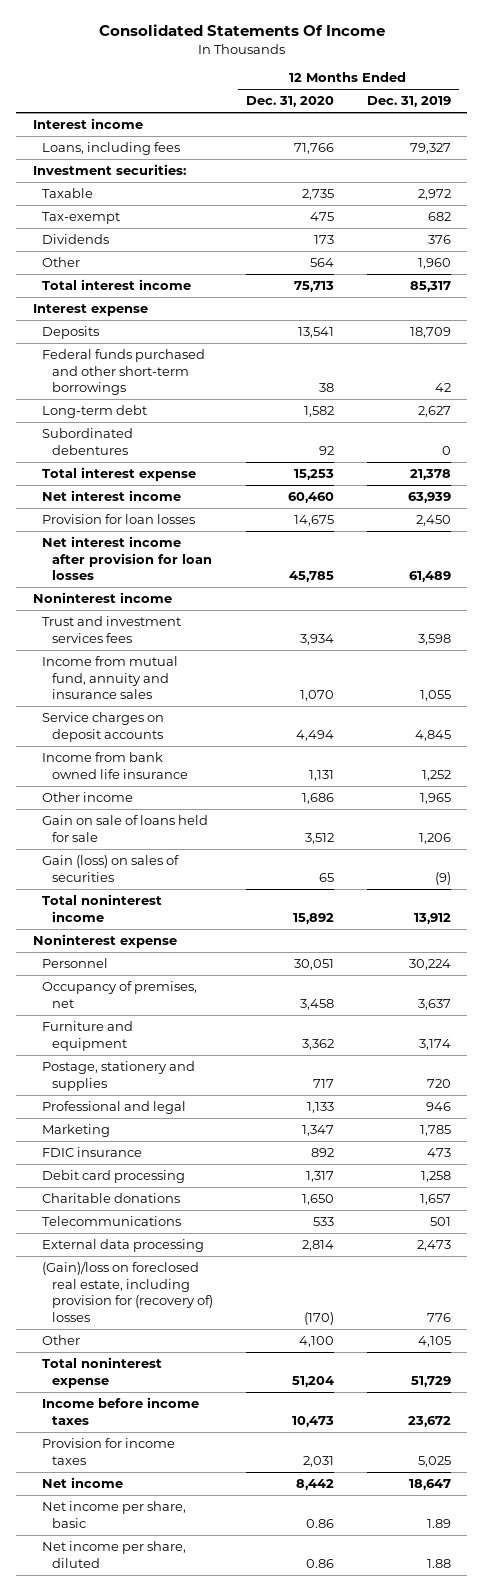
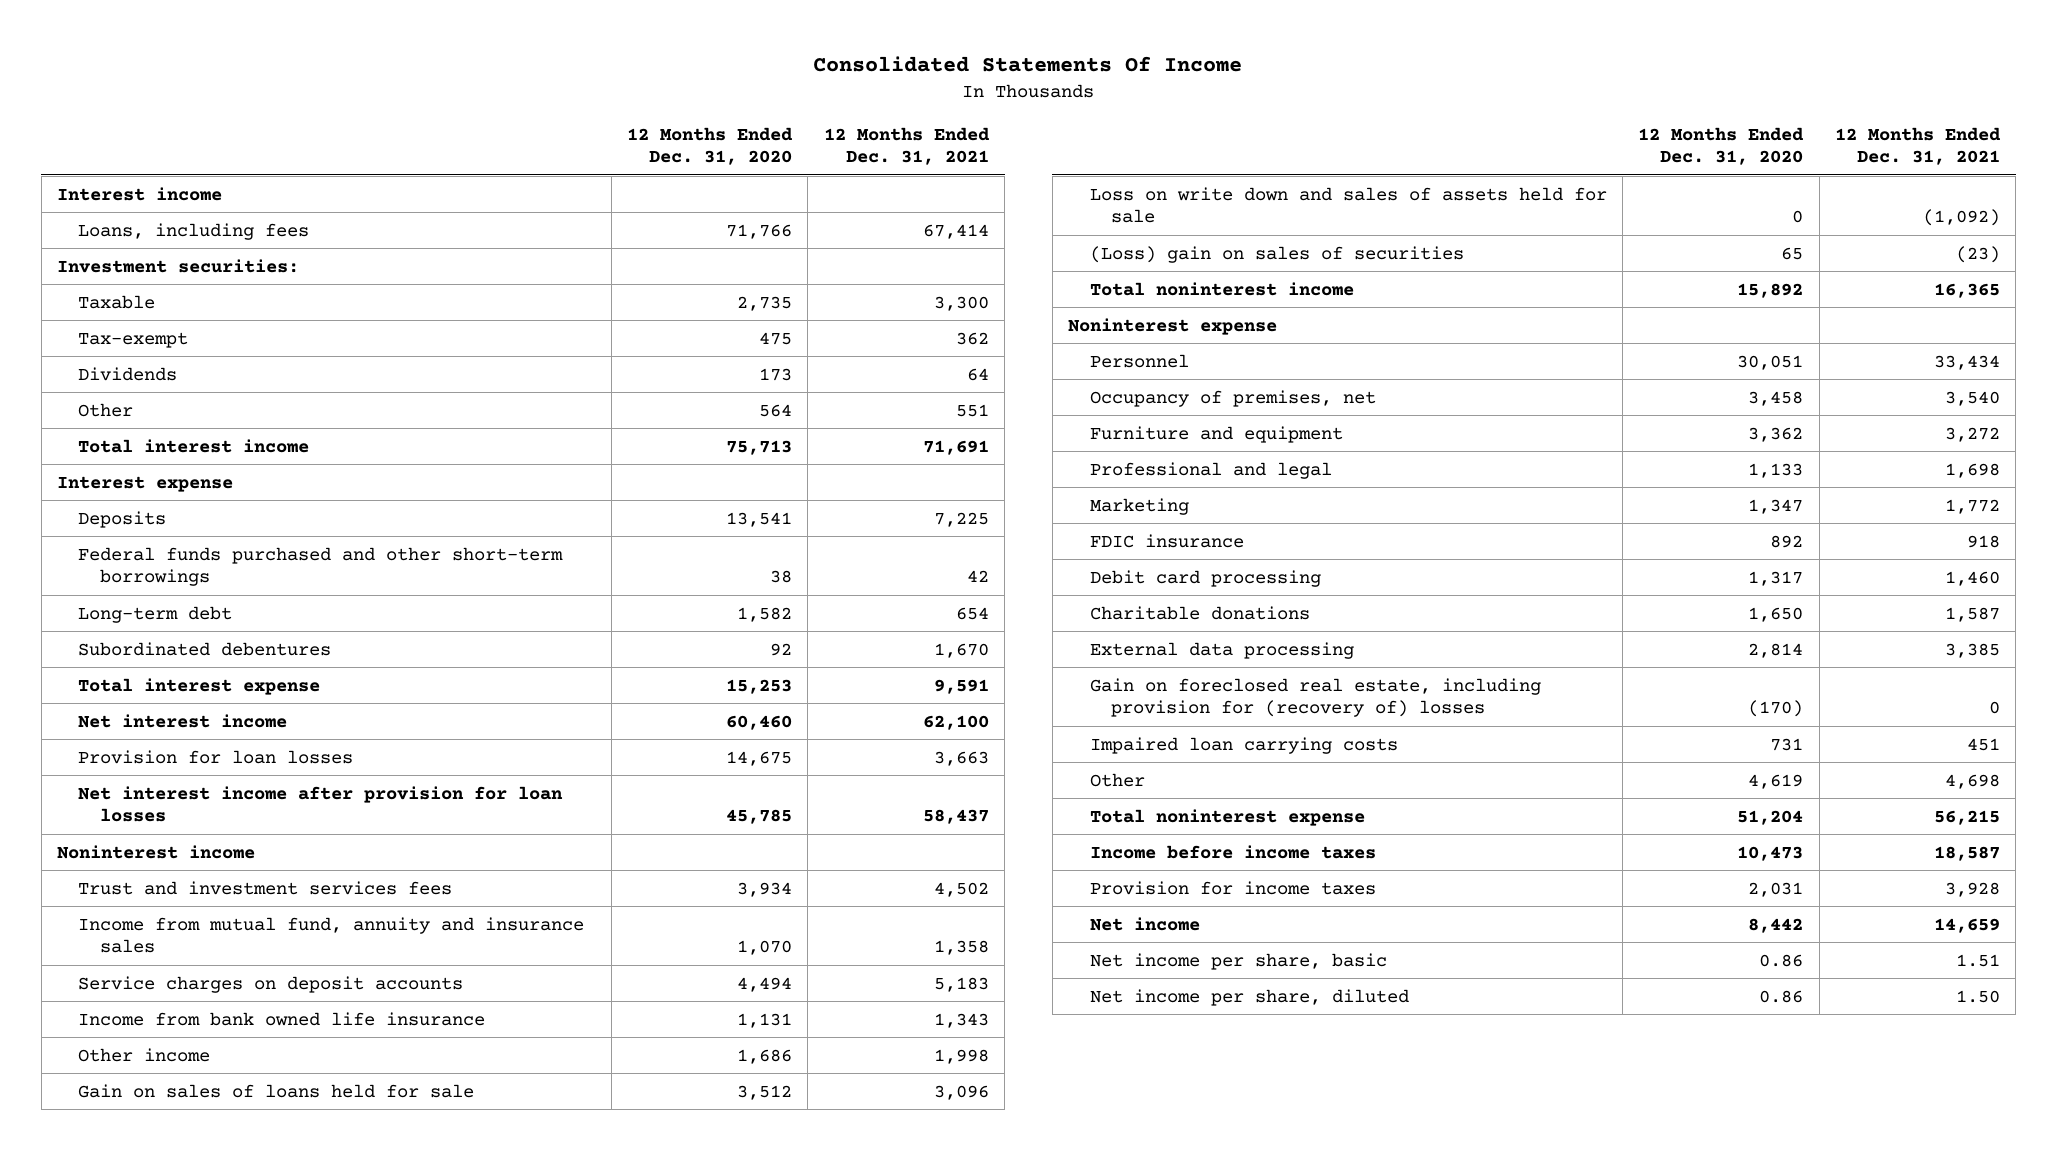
- | 12 Months Ended Dec. 31, 2020 | 12 Months Ended Dec. 31, 2019
+ | 12 Months Ended Dec. 31, 2020 | 12 Months Ended Dec. 31, 2021
- Gain on sale of loans held for sale | 3,512 | 1,206
- Gain (loss) on sales of securities | 65 | (9)
+ Gain on sales of loans held for sale | 3,512 | 3,096
+ Loss on write down and sales of assets held for sale | 0 | (1,092)
+ (Loss) gain on sales of securities | 65 | (23)
- Postage, stationery and supplies | 717 | 720
- Telecommunications | 533 | 501
- (Gain)/loss on foreclosed real estate, including provision for (recovery of) losses | (170) | 776
- Other | 4,100 | 4,105
+ Gain on foreclosed real estate, including provision for (recovery of) losses | (170) | 0
+ Impaired loan carrying costs | 731 | 451
+ Other | 4,619 | 4,698

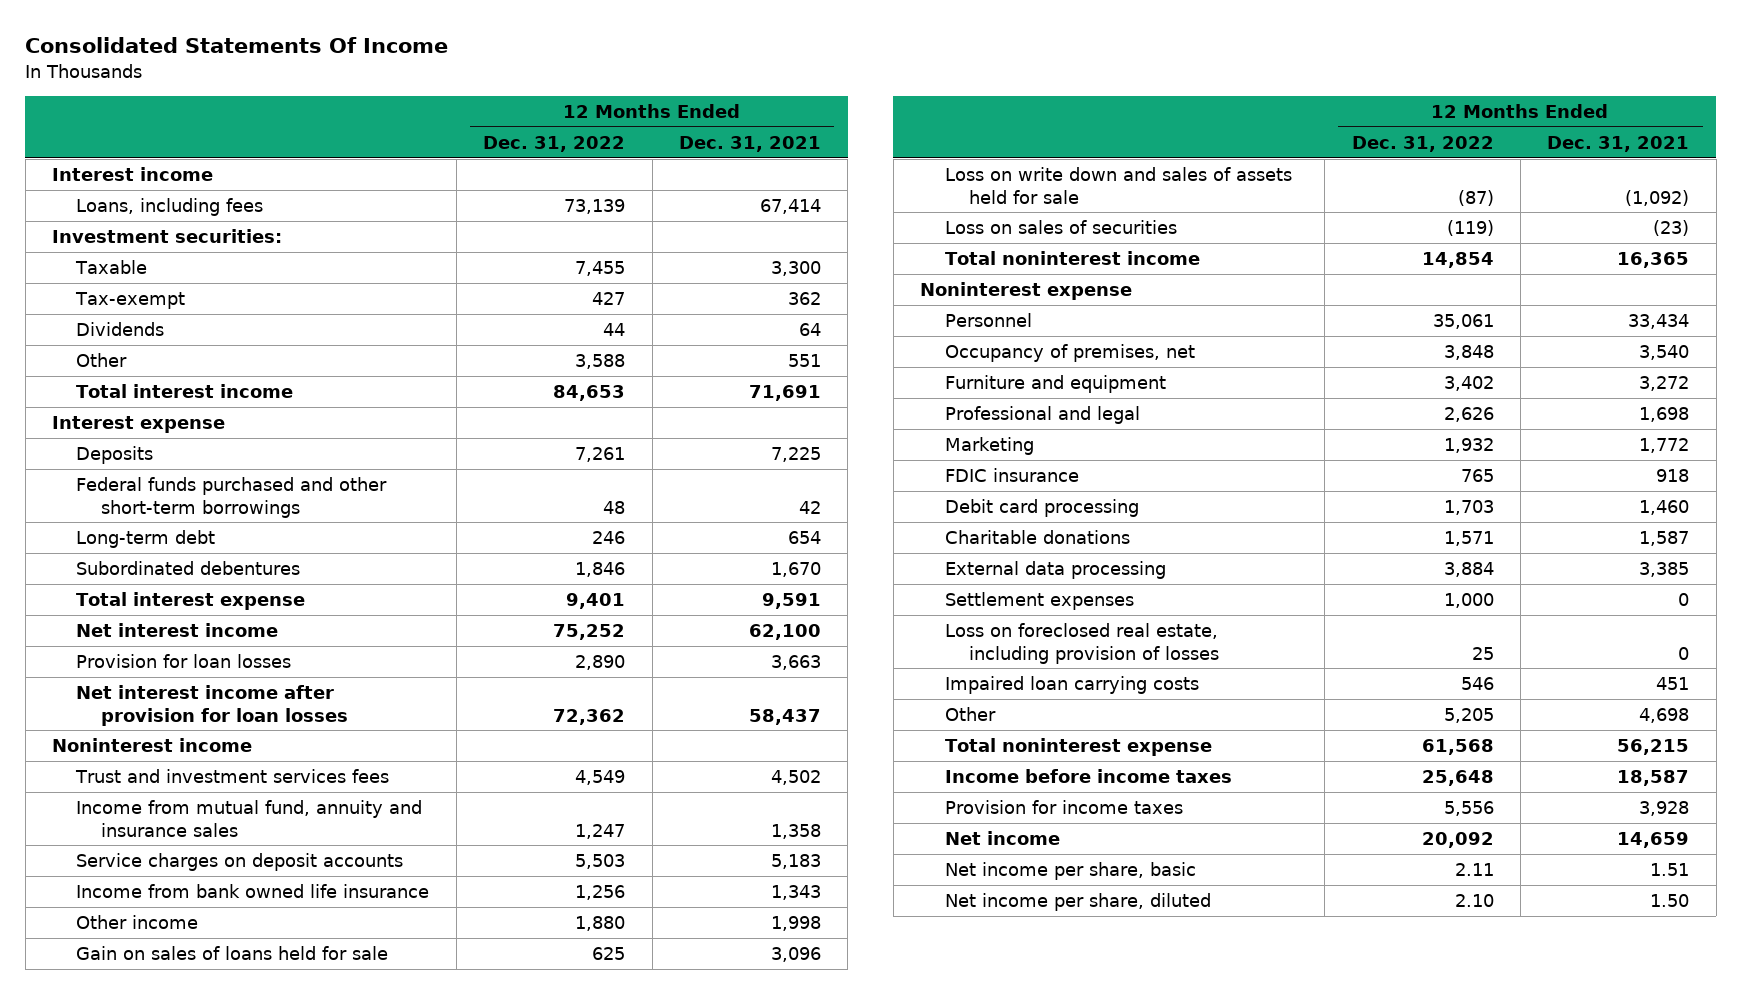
- | 12 Months Ended Dec. 31, 2020 | 12 Months Ended Dec. 31, 2021
+ | 12 Months Ended Dec. 31, 2022 | 12 Months Ended Dec. 31, 2021
- (Loss) gain on sales of securities | 65 | (23)
+ Loss on sales of securities | (119) | (23)
- Gain on foreclosed real estate, including provision for (recovery of) losses | (170) | 0
+ Settlement expenses | 1,000 | 0
+ Loss on foreclosed real estate, including provision of losses | 25 | 0

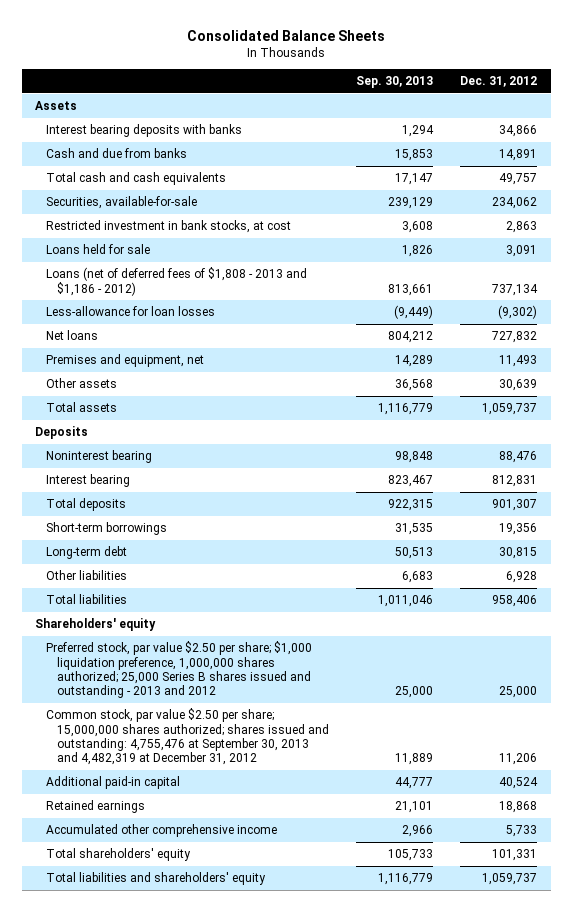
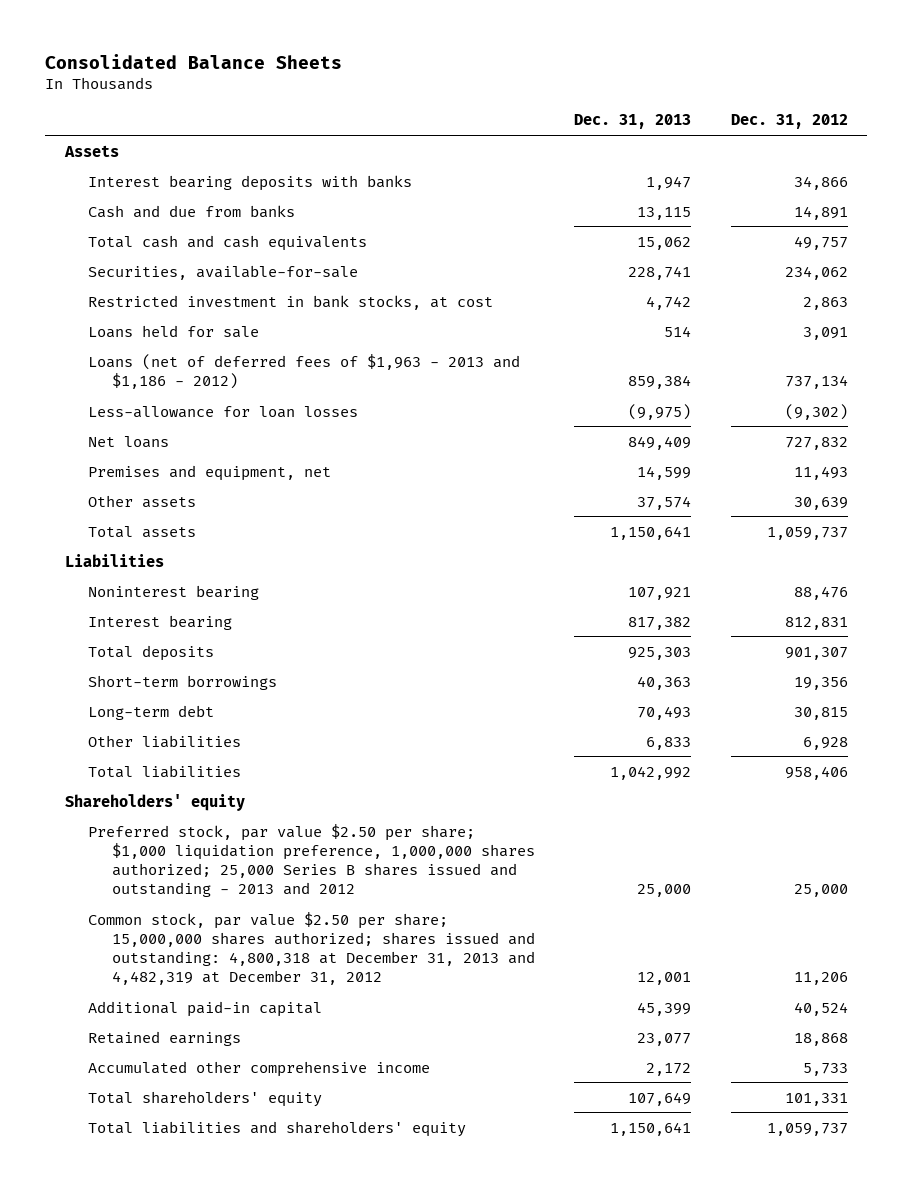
- | Sep. 30, 2013 | Dec. 31, 2012
+ | Dec. 31, 2013 | Dec. 31, 2012
- Loans (net of deferred fees of $1,808 - 2013 and $1,186 - 2012) | 813,661 | 737,134
+ Loans (net of deferred fees of $1,963 - 2013 and $1,186 - 2012) | 859,384 | 737,134
- Deposits
+ Liabilities
- Common stock, par value $2.50 per share; 15,000,000 shares authorized; shares issued and outstanding: 4,755,476 at September 30, 2013 and 4,482,319 at December 31, 2012 | 11,889 | 11,206
+ Common stock, par value $2.50 per share; 15,000,000 shares authorized; shares issued and outstanding: 4,800,318 at December 31, 2013 and 4,482,319 at December 31, 2012 | 12,001 | 11,206

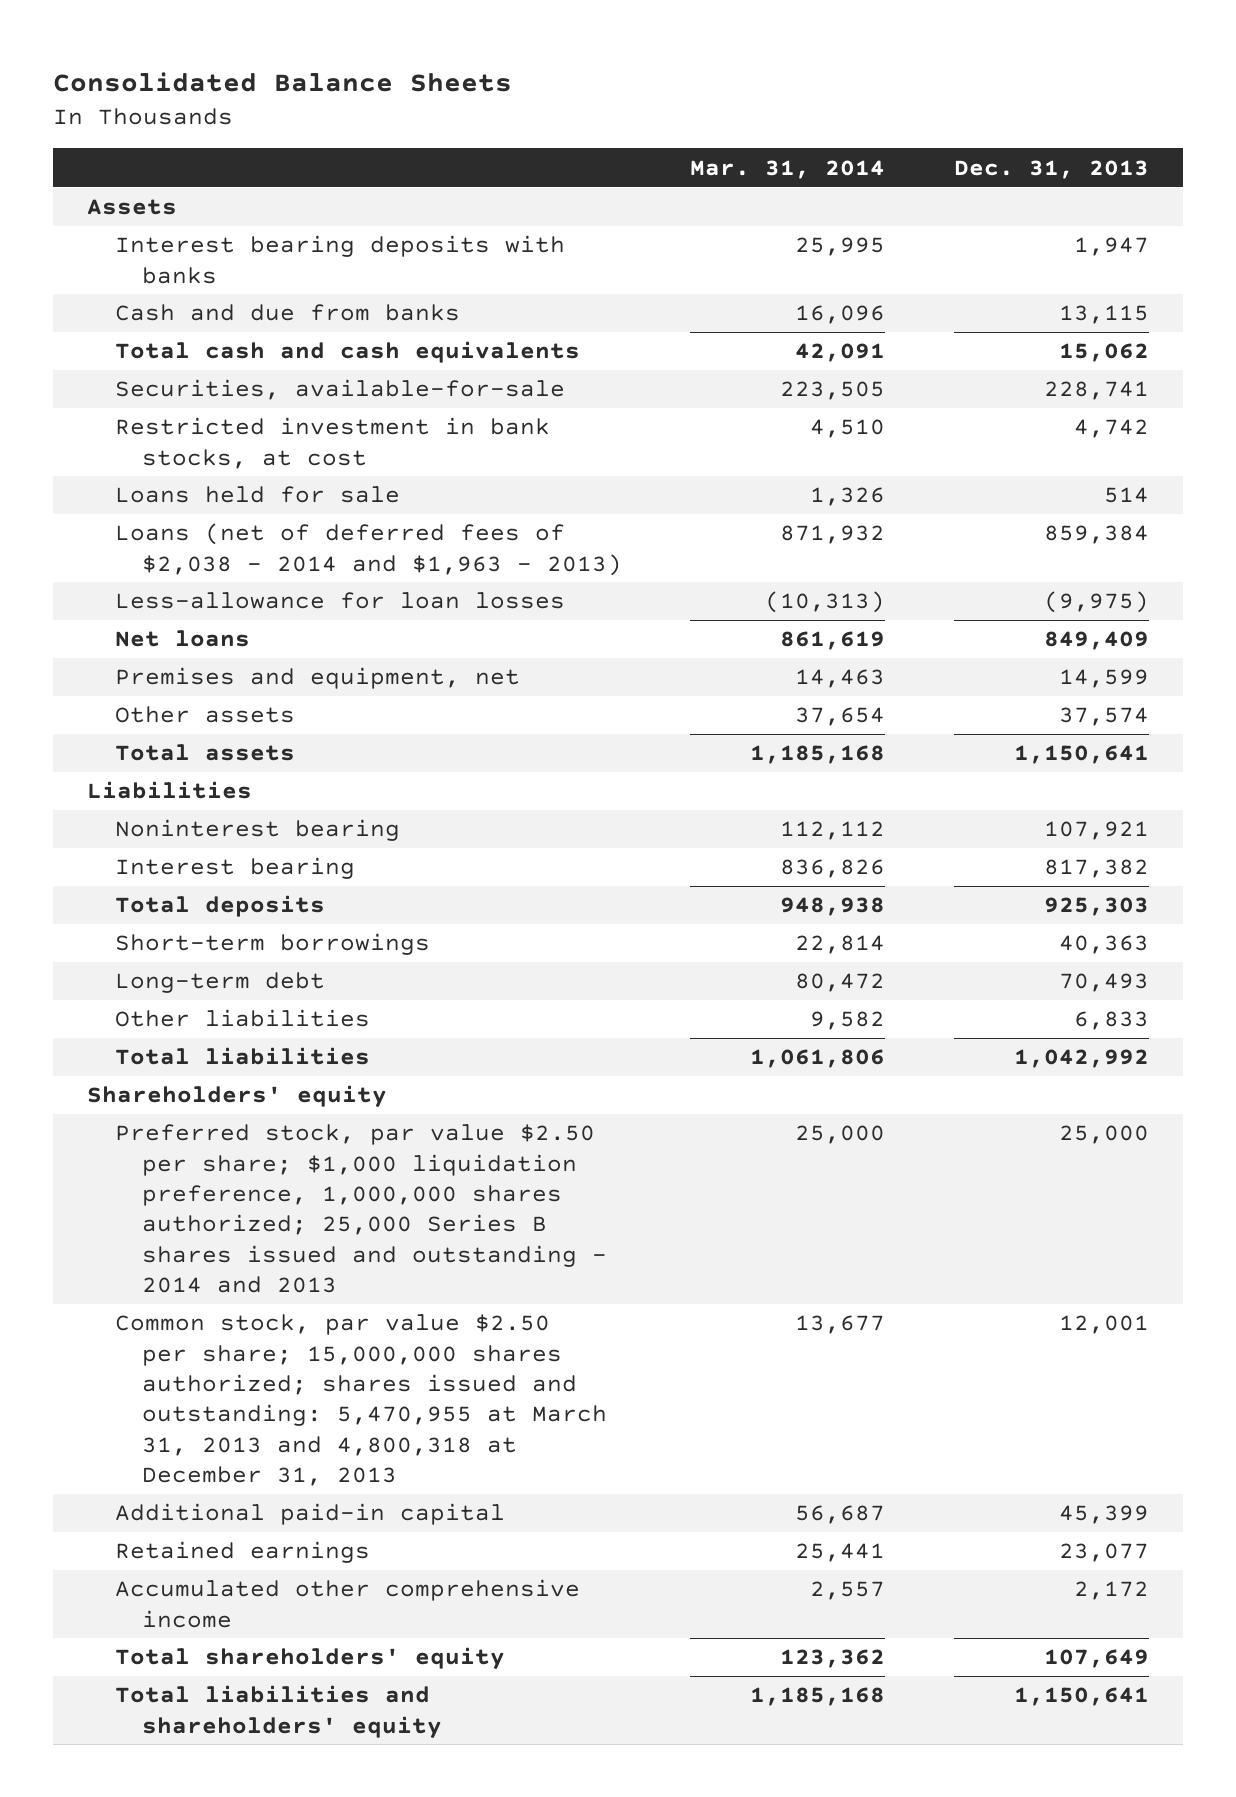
- | Dec. 31, 2013 | Dec. 31, 2012
+ | Mar. 31, 2014 | Dec. 31, 2013
- Loans (net of deferred fees of $1,963 - 2013 and $1,186 - 2012) | 859,384 | 737,134
+ Loans (net of deferred fees of $2,038 - 2014 and $1,963 - 2013) | 871,932 | 859,384
- Preferred stock, par value $2.50 per share; $1,000 liquidation preference, 1,000,000 shares authorized; 25,000 Series B shares issued and outstanding - 2013 and 2012 | 25,000 | 25,000
- Common stock, par value $2.50 per share; 15,000,000 shares authorized; shares issued and outstanding: 4,800,318 at December 31, 2013 and 4,482,319 at December 31, 2012 | 12,001 | 11,206
+ Preferred stock, par value $2.50 per share; $1,000 liquidation preference, 1,000,000 shares authorized; 25,000 Series B shares issued and outstanding - 2014 and 2013 | 25,000 | 25,000
+ Common stock, par value $2.50 per share; 15,000,000 shares authorized; shares issued and outstanding: 5,470,955 at March 31, 2013 and 4,800,318 at December 31, 2013 | 13,677 | 12,001

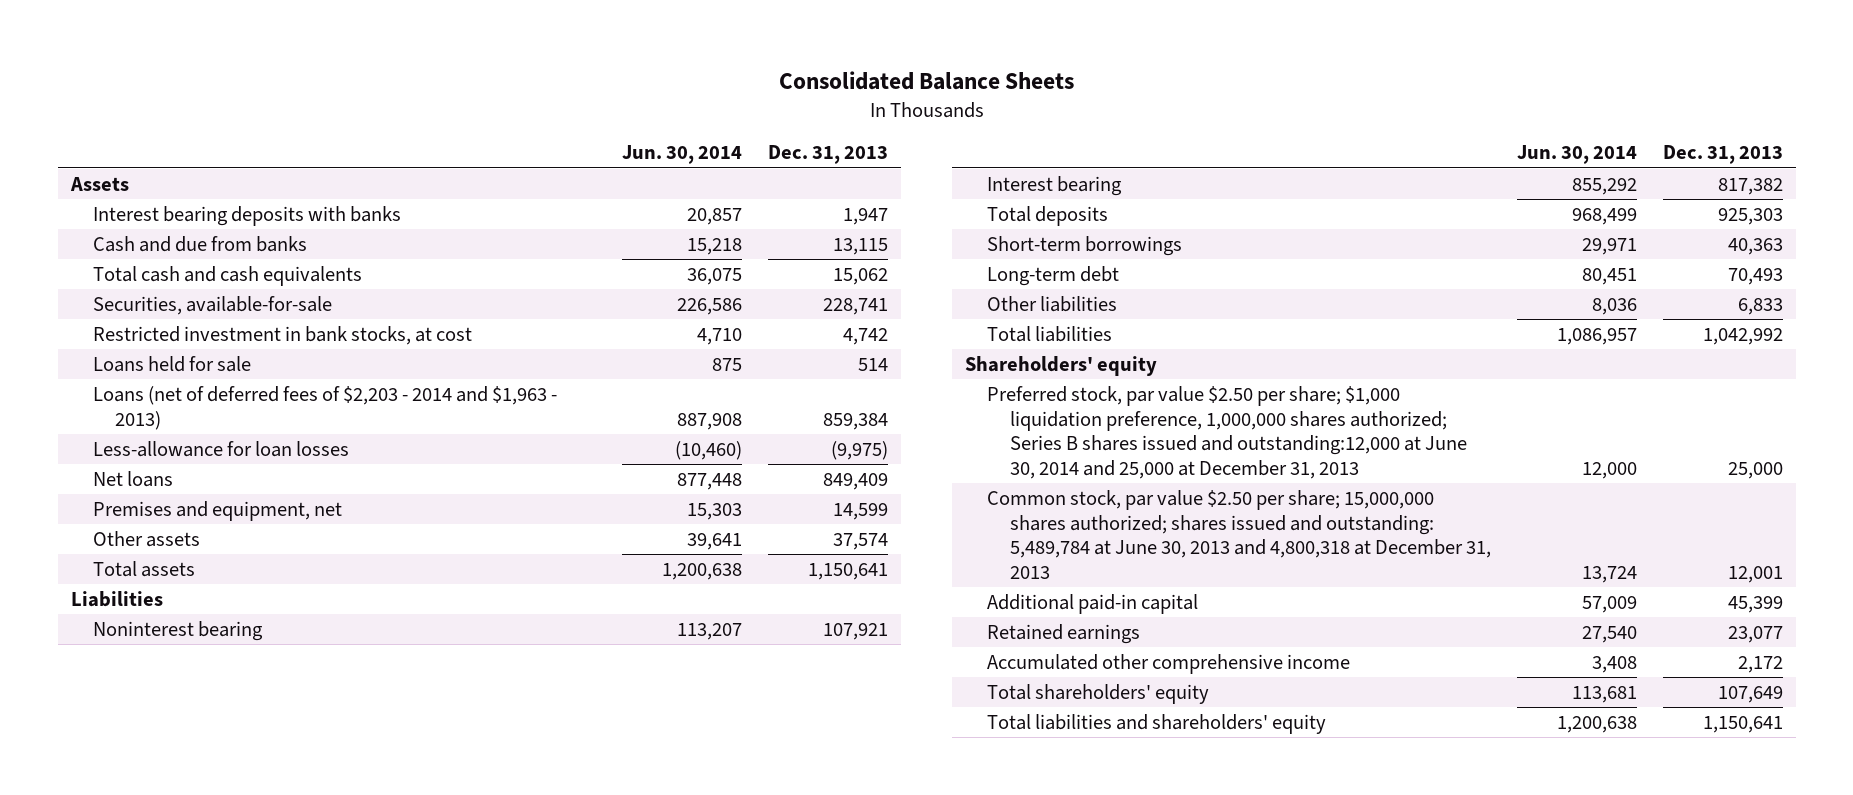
- | Mar. 31, 2014 | Dec. 31, 2013
+ | Jun. 30, 2014 | Dec. 31, 2013
- Loans (net of deferred fees of $2,038 - 2014 and $1,963 - 2013) | 871,932 | 859,384
+ Loans (net of deferred fees of $2,203 - 2014 and $1,963 - 2013) | 887,908 | 859,384
- Preferred stock, par value $2.50 per share; $1,000 liquidation preference, 1,000,000 shares authorized; 25,000 Series B shares issued and outstanding - 2014 and 2013 | 25,000 | 25,000
- Common stock, par value $2.50 per share; 15,000,000 shares authorized; shares issued and outstanding: 5,470,955 at March 31, 2013 and 4,800,318 at December 31, 2013 | 13,677 | 12,001
+ Preferred stock, par value $2.50 per share; $1,000 liquidation preference, 1,000,000 shares authorized; Series B shares issued and outstanding:12,000 at June 30, 2014 and 25,000 at December 31, 2013 | 12,000 | 25,000
+ Common stock, par value $2.50 per share; 15,000,000 shares authorized; shares issued and outstanding: 5,489,784 at June 30, 2013 and 4,800,318 at December 31, 2013 | 13,724 | 12,001

